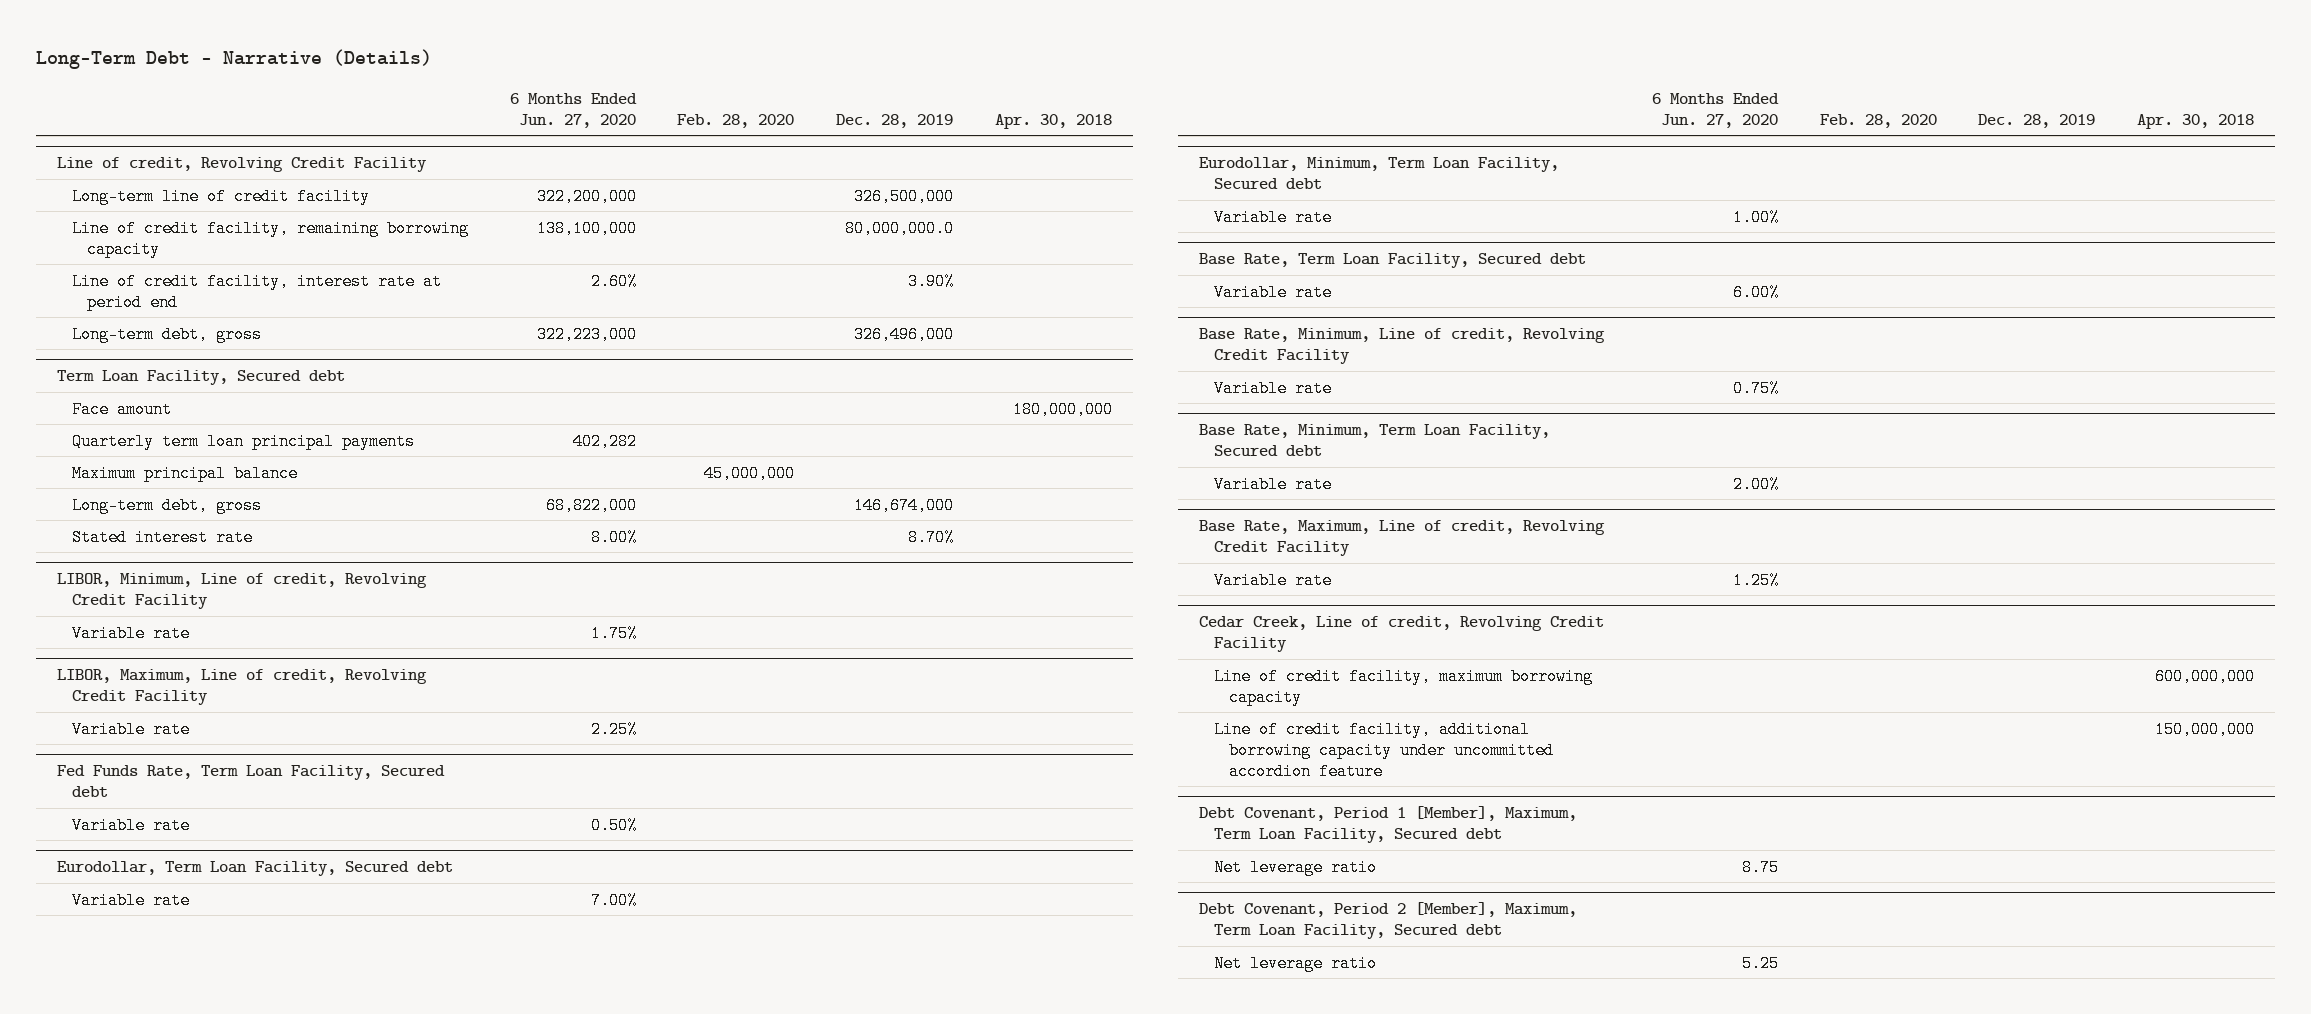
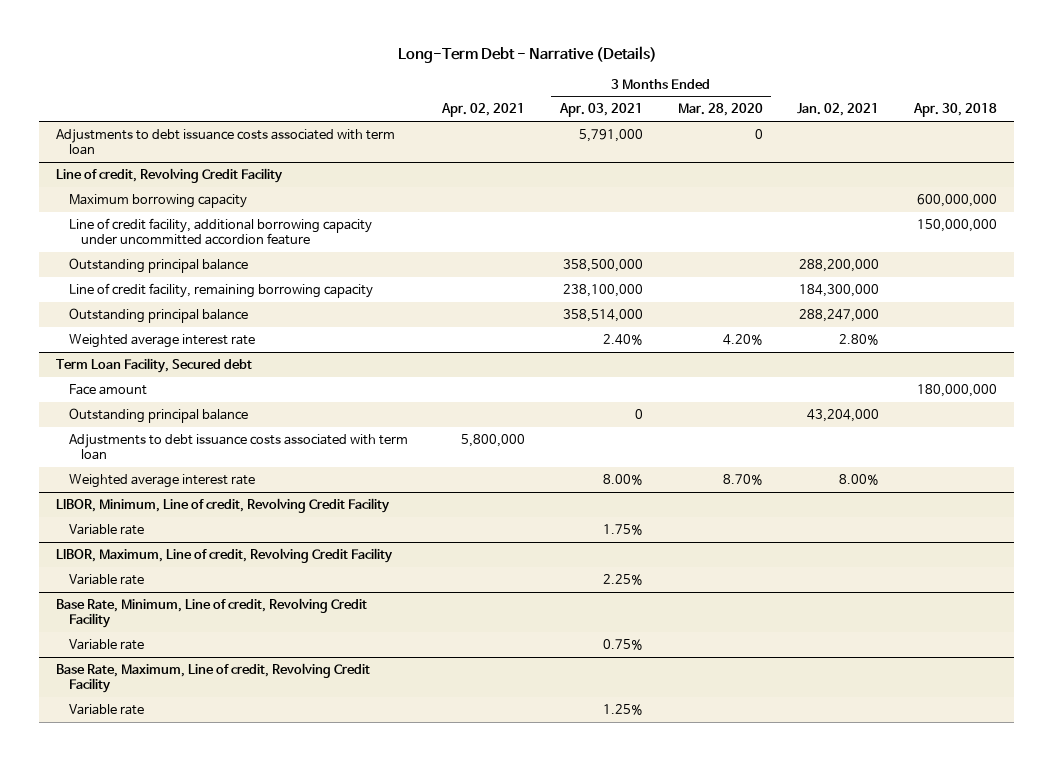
- | 6 Months Ended Jun. 27, 2020 | Feb. 28, 2020 | Dec. 28, 2019 | Apr. 30, 2018
+ | Apr. 02, 2021 | 3 Months Ended Apr. 03, 2021 | 3 Months Ended Mar. 28, 2020 | Jan. 02, 2021 | Apr. 30, 2018
+ Adjustments to debt issuance costs associated with term loan | | 5,791,000 | 0 | |
@ Line of credit, Revolving Credit Facility
- Long-term line of credit facility | 322,200,000 | | 326,500,000 |
+ Maximum borrowing capacity | | | | | 600,000,000
+ Line of credit facility, additional borrowing capacity under uncommitted accordion feature | | | | | 150,000,000
+ Outstanding principal balance | | 358,500,000 | | 288,200,000 |
- Line of credit facility, interest rate at period end | 2.60% | | 3.90% |
- Long-term debt, gross | 322,223,000 | | 326,496,000 |
+ Outstanding principal balance | | 358,514,000 | | 288,247,000 |
+ Weighted average interest rate | | 2.40% | 4.20% | 2.80% |
@ Term Loan Facility, Secured debt
- Quarterly term loan principal payments | 402,282 | | |
- Maximum principal balance | | 45,000,000 | |
- Long-term debt, gross | 68,822,000 | | 146,674,000 |
- Stated interest rate | 8.00% | | 8.70% |
+ Outstanding principal balance | | 0 | | 43,204,000 |
+ Adjustments to debt issuance costs associated with term loan | 5,800,000 | | | |
+ Weighted average interest rate | | 8.00% | 8.70% | 8.00% |
- Fed Funds Rate, Term Loan Facility, Secured debt
- Variable rate | 0.50% | | |
- Eurodollar, Term Loan Facility, Secured debt
- Variable rate | 7.00% | | |
- Eurodollar, Minimum, Term Loan Facility, Secured debt
- Variable rate | 1.00% | | |
- Base Rate, Term Loan Facility, Secured debt
- Variable rate | 6.00% | | |
- Base Rate, Minimum, Term Loan Facility, Secured debt
- Variable rate | 2.00% | | |
- Cedar Creek, Line of credit, Revolving Credit Facility
- Line of credit facility, maximum borrowing capacity | | | | 600,000,000
- Line of credit facility, additional borrowing capacity under uncommitted accordion feature | | | | 150,000,000
- Debt Covenant, Period 1 [Member], Maximum, Term Loan Facility, Secured debt
- Net leverage ratio | 8.75 | | |
- Debt Covenant, Period 2 [Member], Maximum, Term Loan Facility, Secured debt
- Net leverage ratio | 5.25 | | |

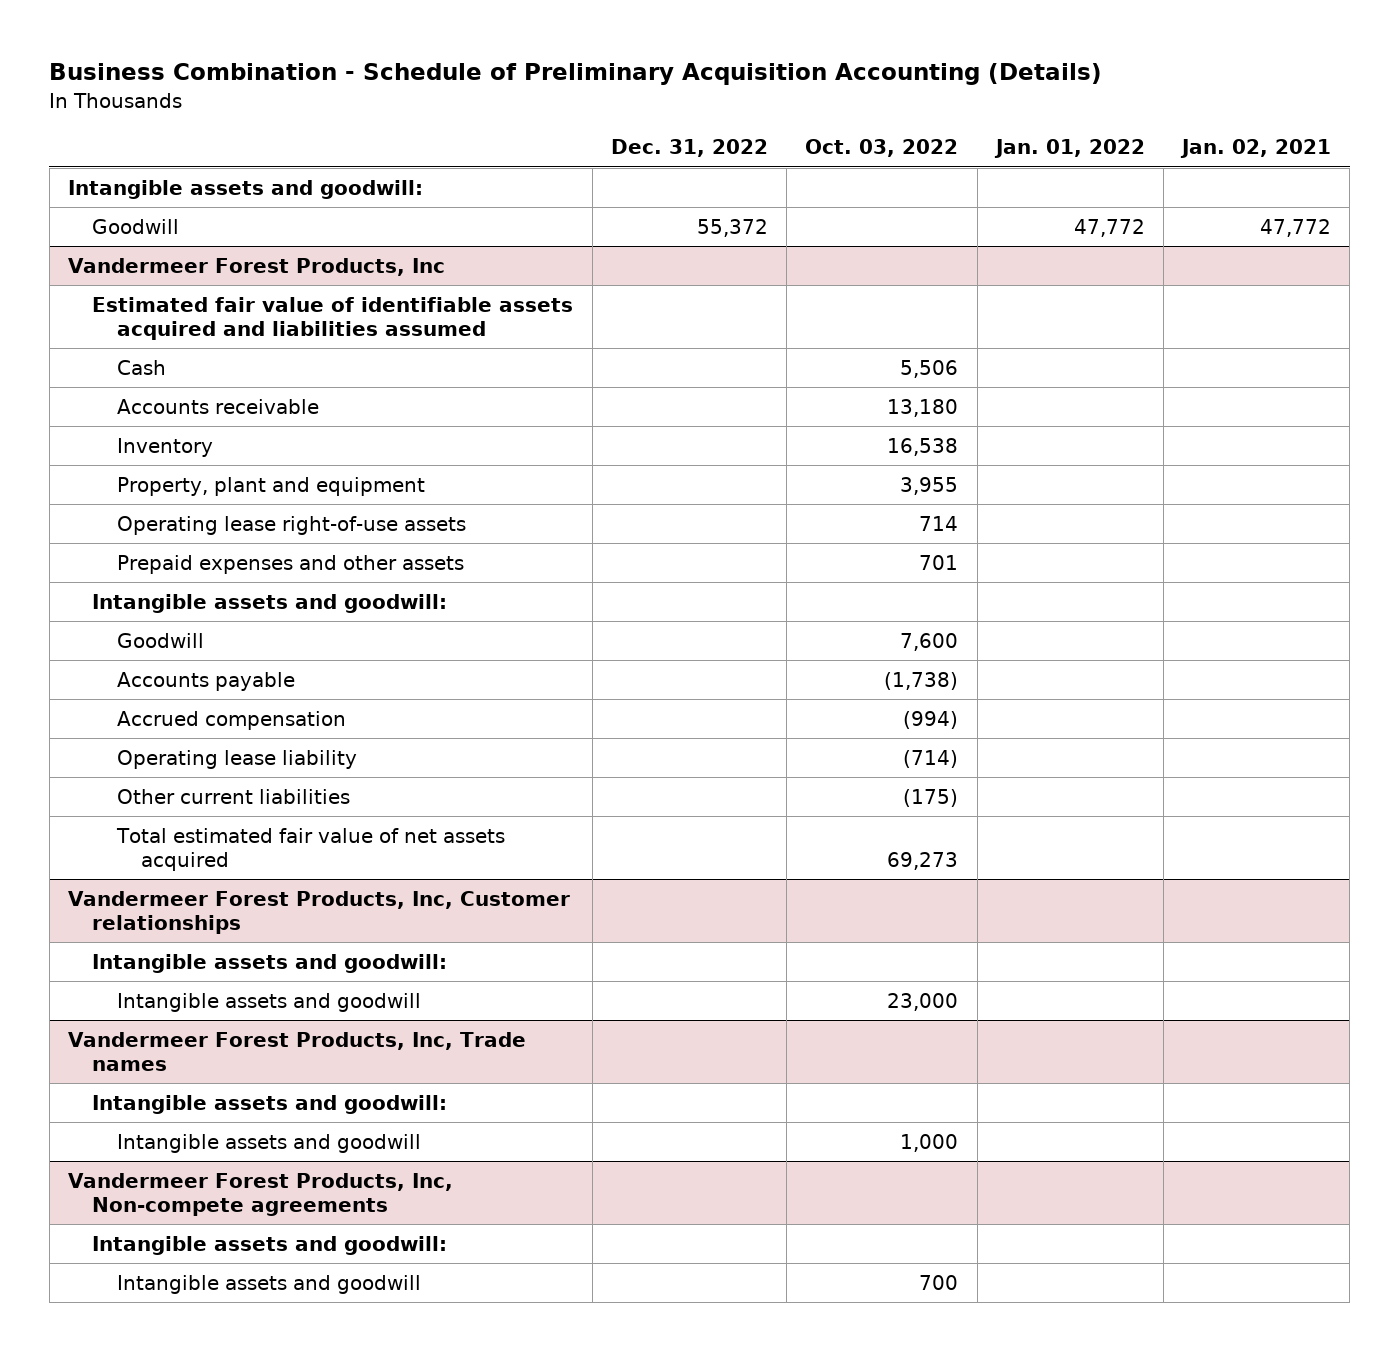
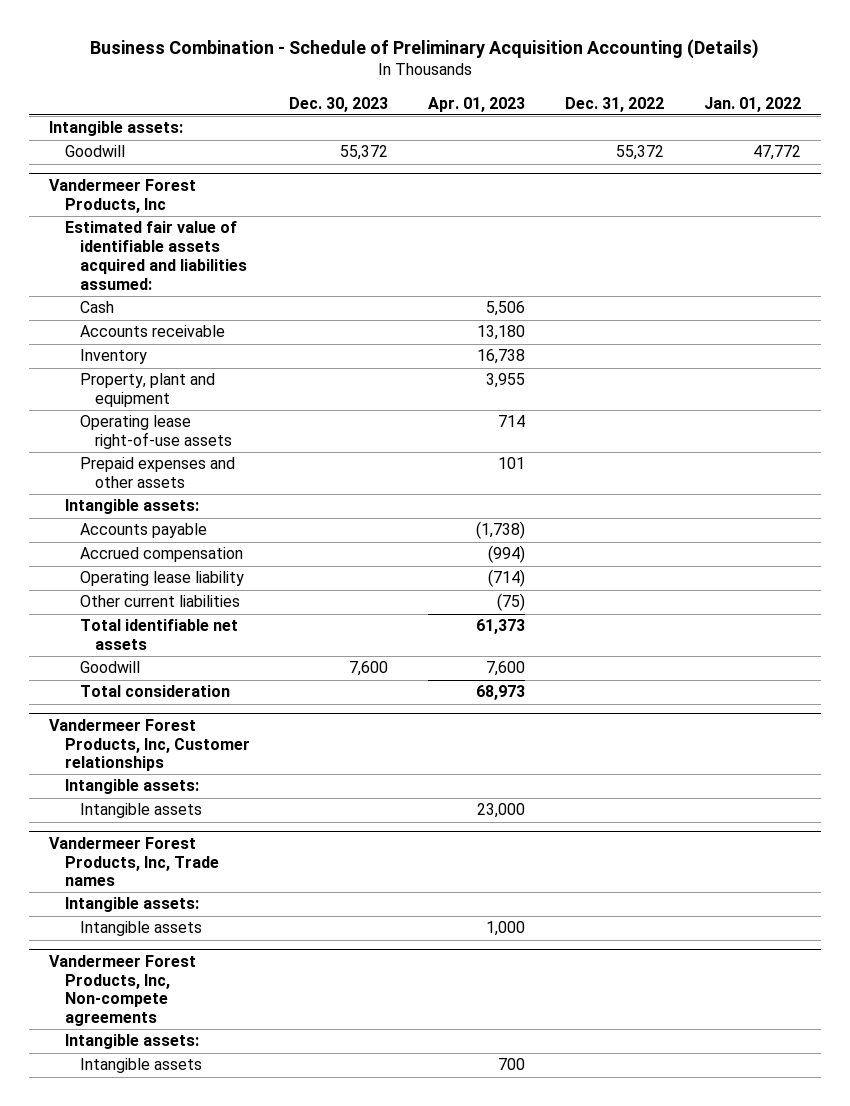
- | Dec. 31, 2022 | Oct. 03, 2022 | Jan. 01, 2022 | Jan. 02, 2021
+ | Dec. 30, 2023 | Apr. 01, 2023 | Dec. 31, 2022 | Jan. 01, 2022
- Intangible assets and goodwill:
+ Intangible assets:
@ Vandermeer Forest Products, Inc
- Estimated fair value of identifiable assets acquired and liabilities assumed
+ Estimated fair value of identifiable assets acquired and liabilities assumed:
- Intangible assets and goodwill:
+ Intangible assets:
- Total estimated fair value of net assets acquired | | 69,273 | |
+ Total identifiable net assets | | 61,373 | |
moved down: Goodwill | 7,600 | 7,600 | |
+ Total consideration | | 68,973 | |
@ Vandermeer Forest Products, Inc, Customer relationships
- Intangible assets and goodwill:
- Intangible assets and goodwill | | 23,000 | |
+ Intangible assets:
+ Intangible assets | | 23,000 | |
@ Vandermeer Forest Products, Inc, Trade names
- Intangible assets and goodwill:
- Intangible assets and goodwill | | 1,000 | |
+ Intangible assets:
+ Intangible assets | | 1,000 | |
@ Vandermeer Forest Products, Inc, Non-compete agreements
- Intangible assets and goodwill:
- Intangible assets and goodwill | | 700 | |
+ Intangible assets:
+ Intangible assets | | 700 | |

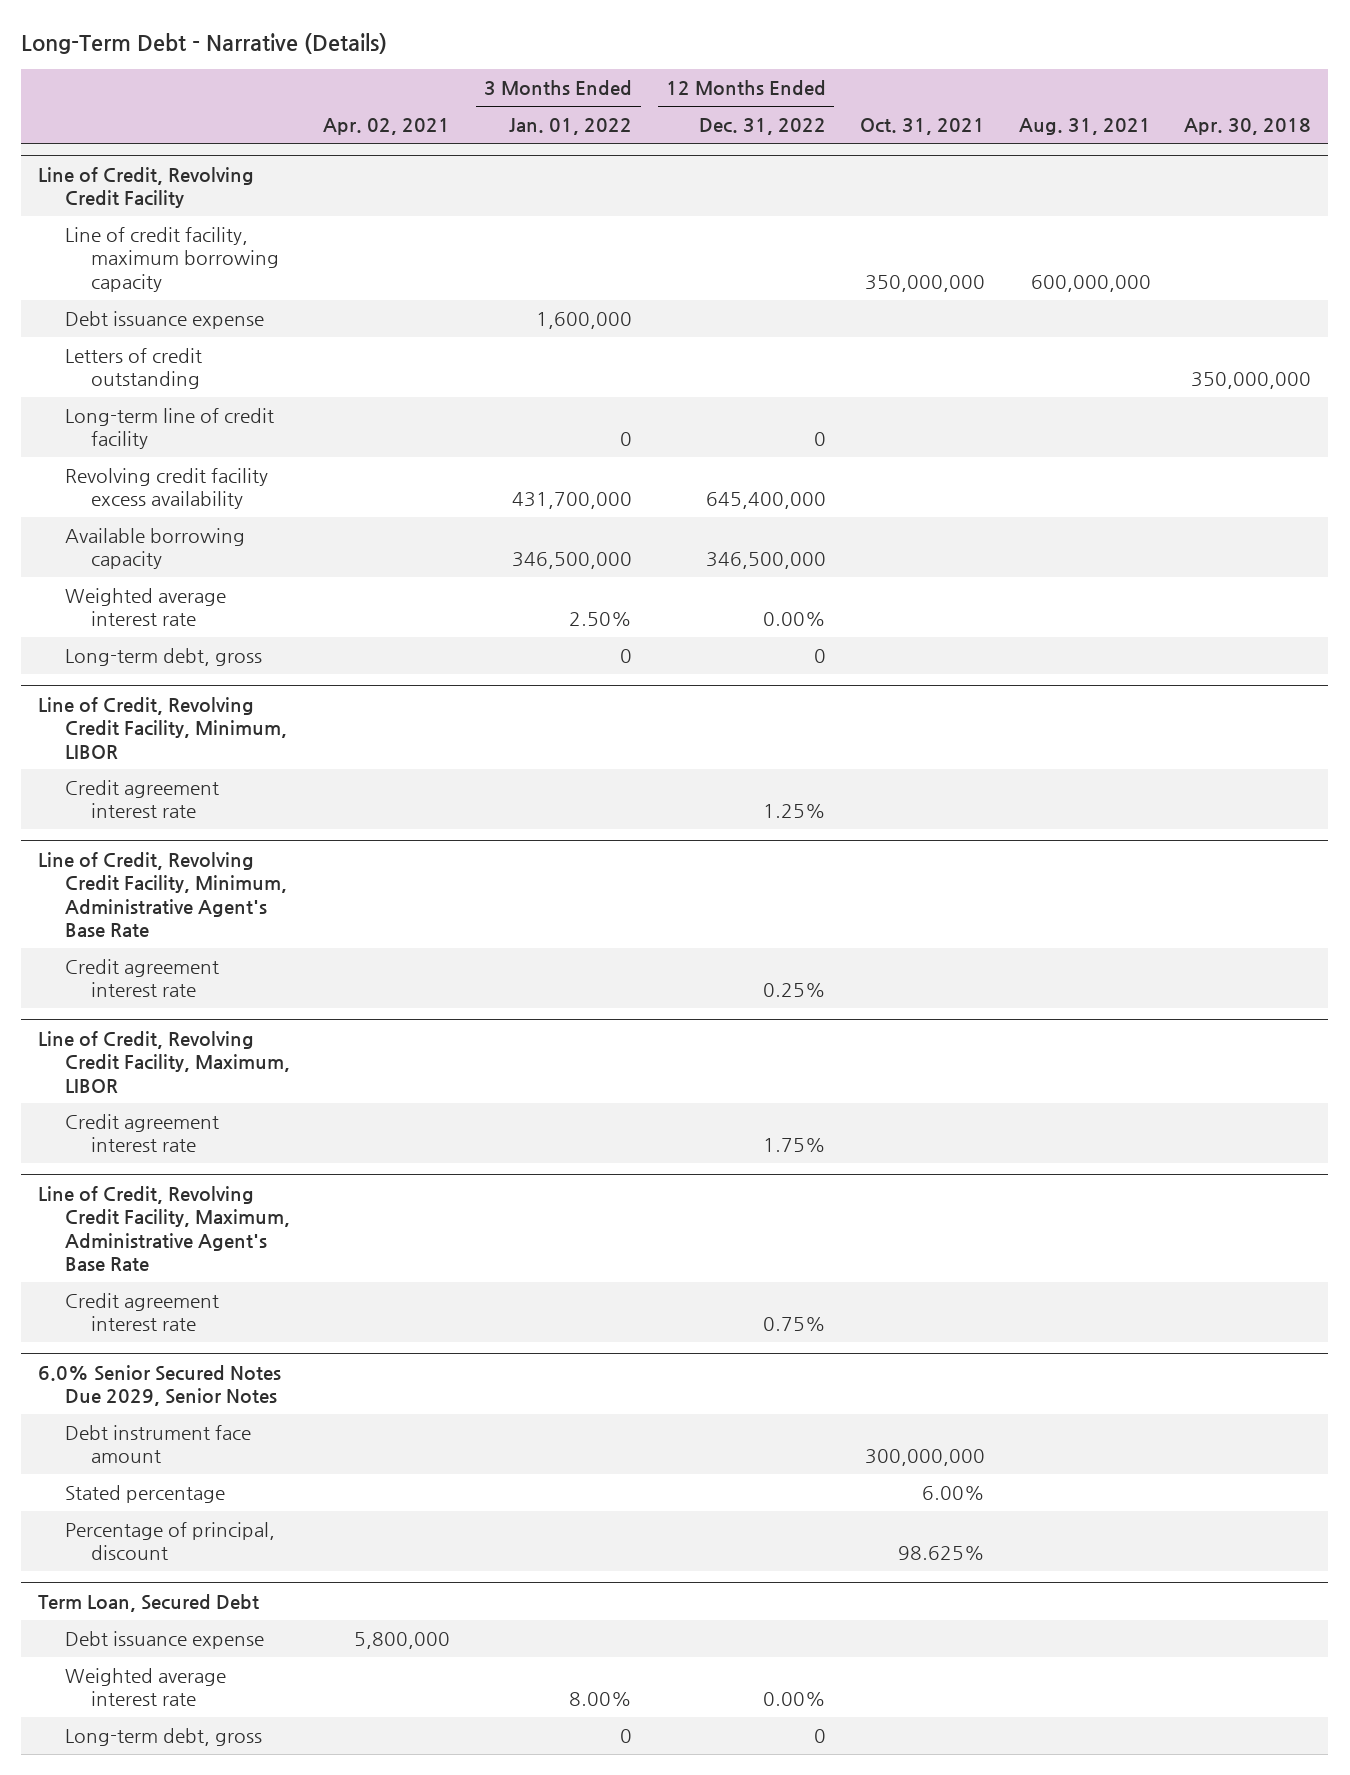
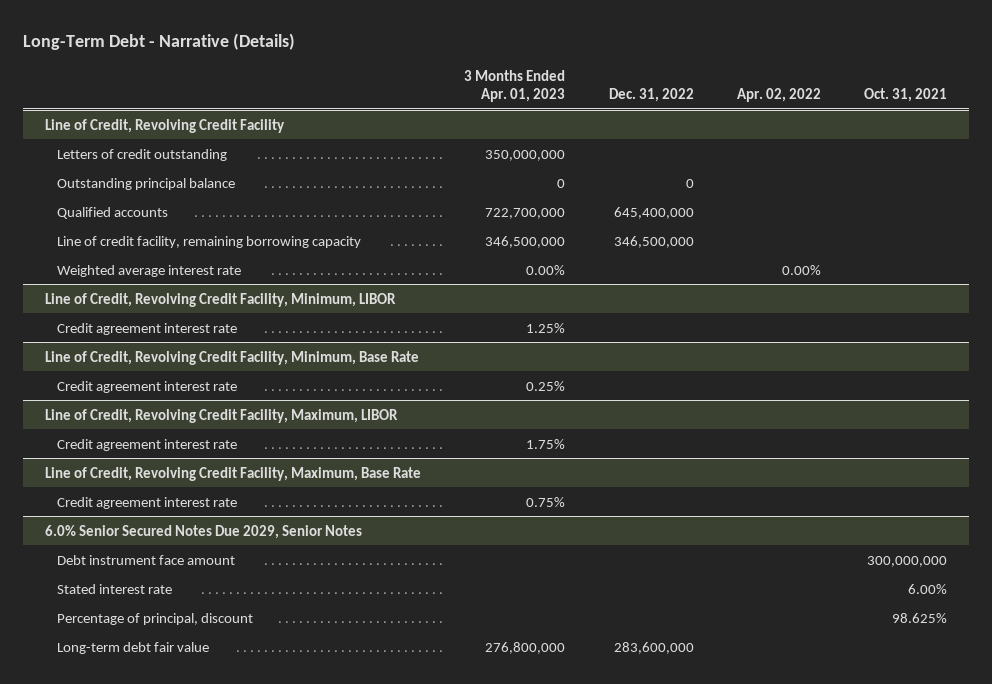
- | Apr. 02, 2021 | 3 Months Ended Jan. 01, 2022 | 12 Months Ended Dec. 31, 2022 | Oct. 31, 2021 | Aug. 31, 2021 | Apr. 30, 2018
+ | 3 Months Ended Apr. 01, 2023 | Dec. 31, 2022 | Apr. 02, 2022 | Oct. 31, 2021
@ Line of Credit, Revolving Credit Facility
- Line of credit facility, maximum borrowing capacity | | | | 350,000,000 | 600,000,000 |
- Debt issuance expense | | 1,600,000 | | | |
- Long-term line of credit facility | | 0 | 0 | | |
- Revolving credit facility excess availability | | 431,700,000 | 645,400,000 | | |
- Available borrowing capacity | | 346,500,000 | 346,500,000 | | |
+ Outstanding principal balance | 0 | 0 | |
+ Qualified accounts | 722,700,000 | 645,400,000 | |
+ Line of credit facility, remaining borrowing capacity | 346,500,000 | 346,500,000 | |
- Long-term debt, gross | | 0 | 0 | | |
- Line of Credit, Revolving Credit Facility, Minimum, Administrative Agent's Base Rate
+ Line of Credit, Revolving Credit Facility, Minimum, Base Rate
- Line of Credit, Revolving Credit Facility, Maximum, Administrative Agent's Base Rate
+ Line of Credit, Revolving Credit Facility, Maximum, Base Rate
@ 6.0% Senior Secured Notes Due 2029, Senior Notes
- Stated percentage | | | | 6.00% | |
+ Stated interest rate | | | | 6.00%
- Term Loan, Secured Debt
- Debt issuance expense | 5,800,000 | | | | |
- Weighted average interest rate | | 8.00% | 0.00% | | |
- Long-term debt, gross | | 0 | 0 | | |
@ 6.0% Senior Secured Notes Due 2029, Senior Notes
+ Long-term debt fair value | 276,800,000 | 283,600,000 | |

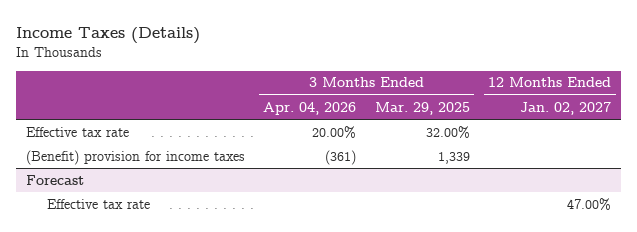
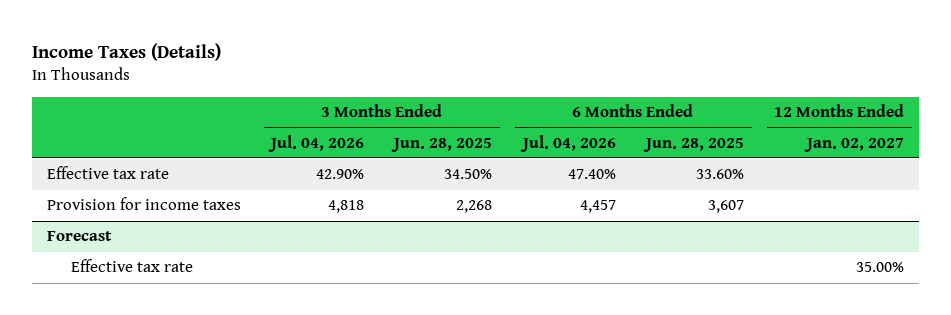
- | 3 Months Ended Apr. 04, 2026 | 3 Months Ended Mar. 29, 2025 | 12 Months Ended Jan. 02, 2027
+ | 3 Months Ended Jul. 04, 2026 | 3 Months Ended Jun. 28, 2025 | 6 Months Ended Jul. 04, 2026 | 6 Months Ended Jun. 28, 2025 | 12 Months Ended Jan. 02, 2027
- (Benefit) provision for income taxes | (361) | 1,339 |
+ Provision for income taxes | 4,818 | 2,268 | 4,457 | 3,607 |
@ Forecast
- Effective tax rate | | | 47.00%
+ Effective tax rate | | | | | 35.00%

